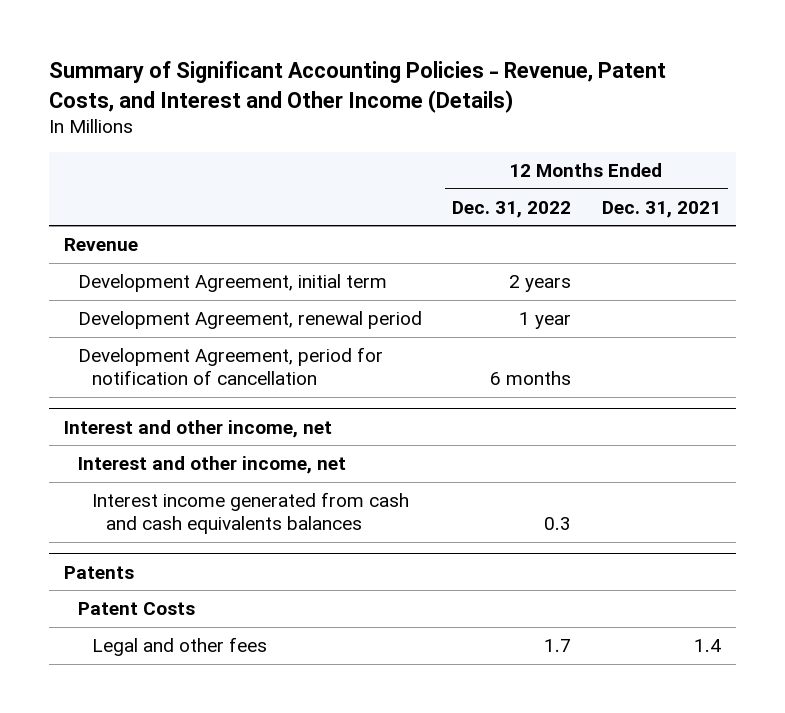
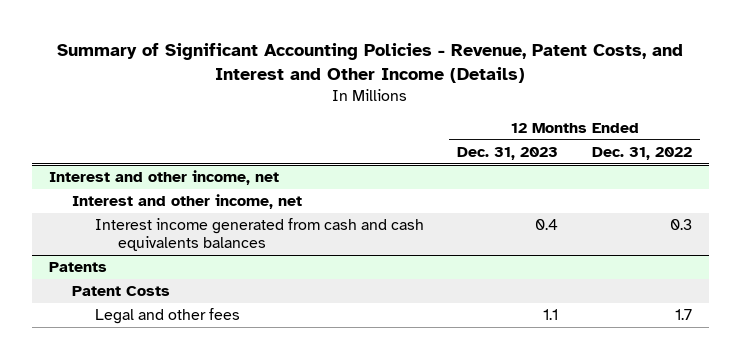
- | 12 Months Ended Dec. 31, 2022 | 12 Months Ended Dec. 31, 2021
+ | 12 Months Ended Dec. 31, 2023 | 12 Months Ended Dec. 31, 2022
- Revenue
- Development Agreement, initial term | 2 years |
- Development Agreement, renewal period | 1 year |
- Development Agreement, period for notification of cancellation | 6 months |

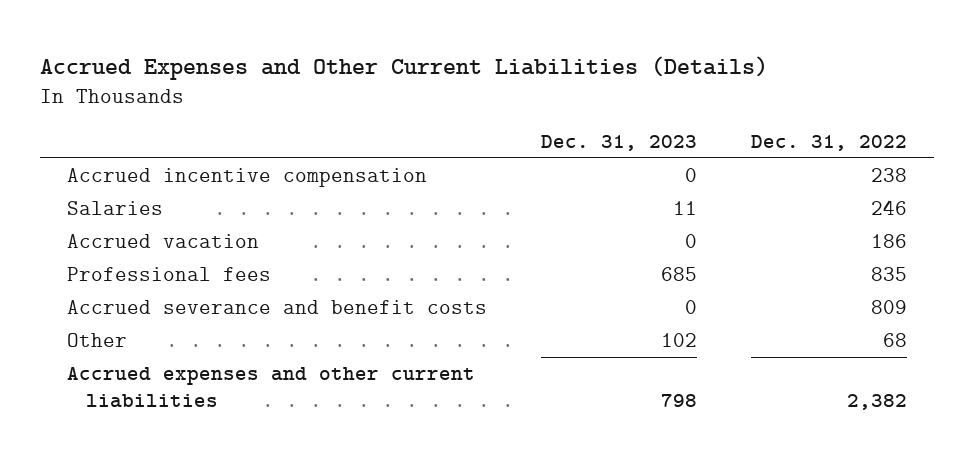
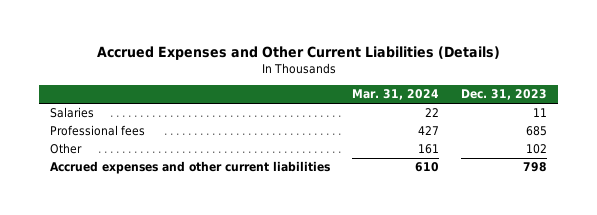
- | Dec. 31, 2023 | Dec. 31, 2022
+ | Mar. 31, 2024 | Dec. 31, 2023
- Accrued incentive compensation | 0 | 238
- Accrued vacation | 0 | 186
- Accrued severance and benefit costs | 0 | 809

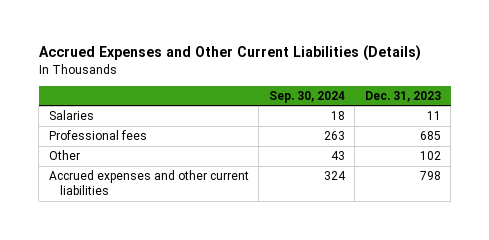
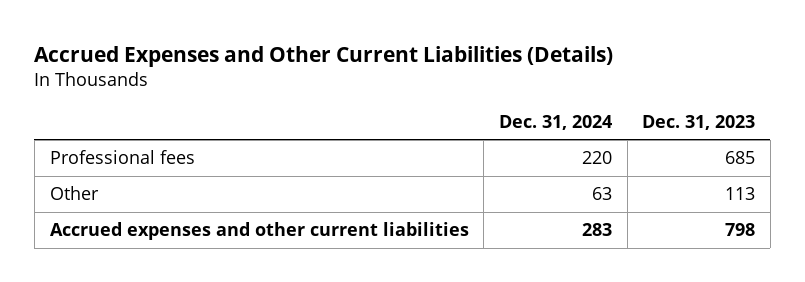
- | Sep. 30, 2024 | Dec. 31, 2023
+ | Dec. 31, 2024 | Dec. 31, 2023
- Salaries | 18 | 11
- Other | 43 | 102
+ Other | 63 | 113

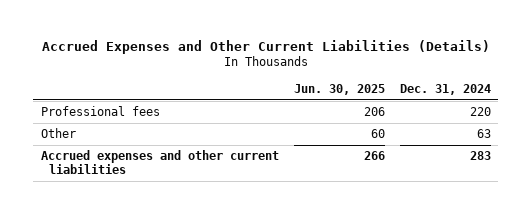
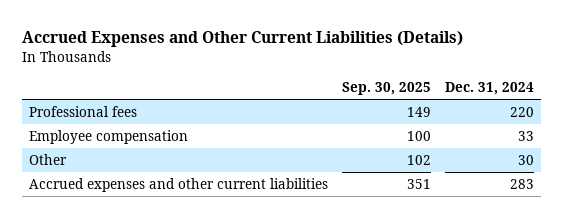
- | Jun. 30, 2025 | Dec. 31, 2024
+ | Sep. 30, 2025 | Dec. 31, 2024
- Other | 60 | 63
+ Employee compensation | 100 | 33
+ Other | 102 | 30

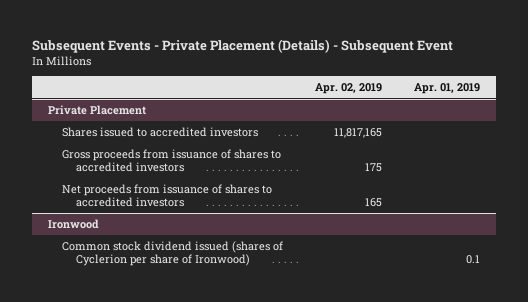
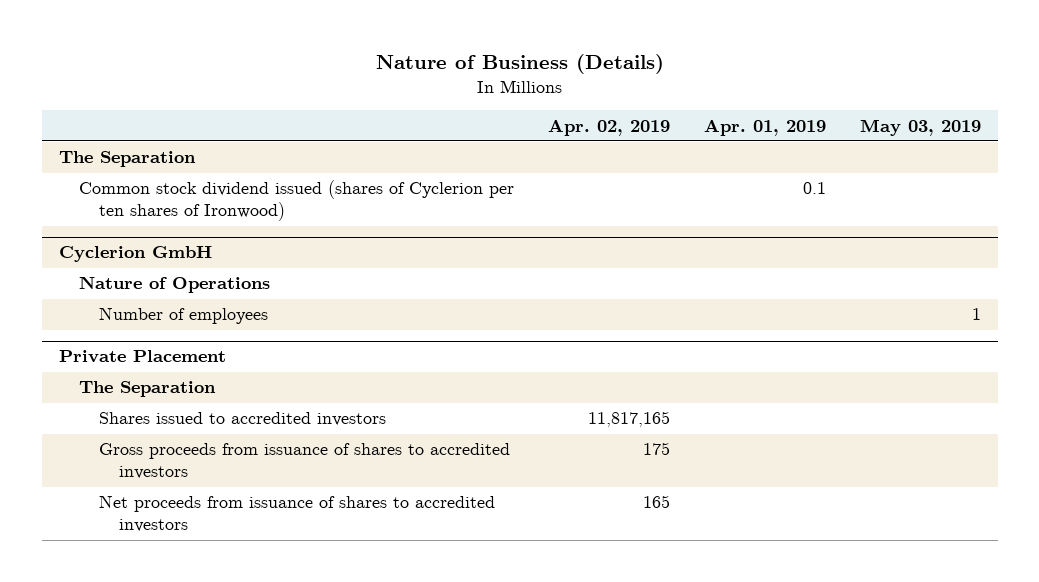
- Subsequent Events - Private Placement (Details) - Subsequent Event
+ Nature of Business (Details)
- | Apr. 02, 2019 | Apr. 01, 2019
+ | Apr. 02, 2019 | Apr. 01, 2019 | May 03, 2019
+ The Separation
+ Common stock dividend issued (shares of Cyclerion per ten shares of Ironwood) | | 0.1 |
+ Cyclerion GmbH
+ Nature of Operations
+ Number of employees | | | 1
@ Private Placement
+ The Separation
- Ironwood
- Common stock dividend issued (shares of Cyclerion per share of Ironwood) | | 0.1

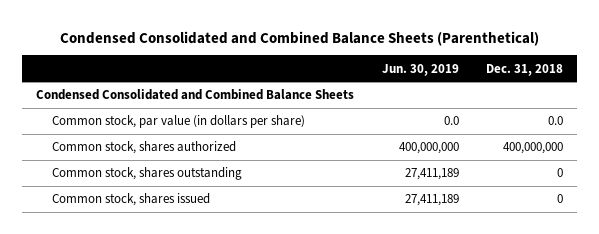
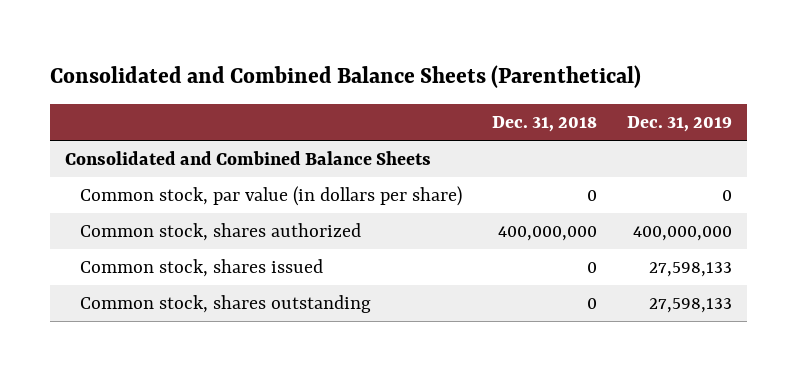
- Condensed Consolidated and Combined Balance Sheets (Parenthetical)
+ Consolidated and Combined Balance Sheets (Parenthetical)
- | Jun. 30, 2019 | Dec. 31, 2018
+ | Dec. 31, 2018 | Dec. 31, 2019
- Condensed Consolidated and Combined Balance Sheets
- Common stock, par value (in dollars per share) | 0.0 | 0.0
+ Consolidated and Combined Balance Sheets
+ Common stock, par value (in dollars per share) | 0 | 0
moved down: Common stock, shares outstanding | 0 | 27,598,133

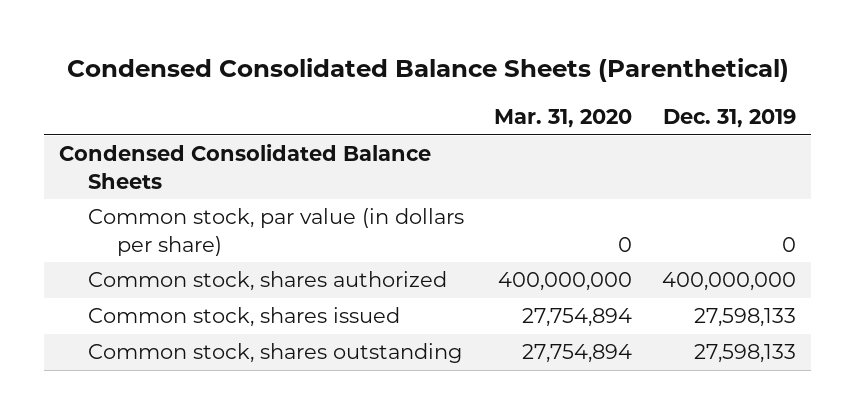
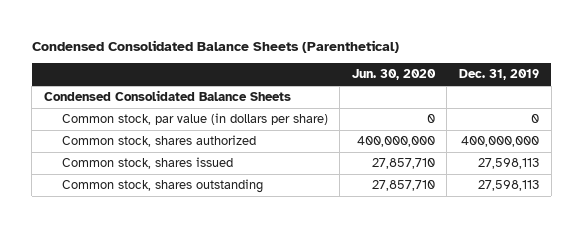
- | Mar. 31, 2020 | Dec. 31, 2019
+ | Jun. 30, 2020 | Dec. 31, 2019
- Common stock, shares issued | 27,754,894 | 27,598,133
- Common stock, shares outstanding | 27,754,894 | 27,598,133
+ Common stock, shares issued | 27,857,710 | 27,598,113
+ Common stock, shares outstanding | 27,857,710 | 27,598,113

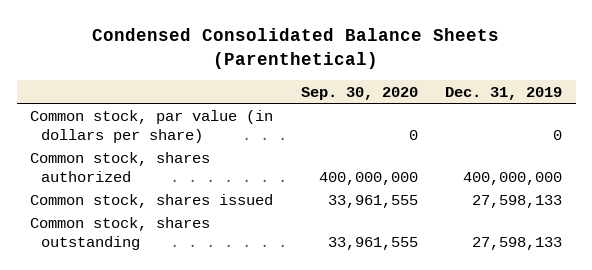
- | Jun. 30, 2020 | Dec. 31, 2019
+ | Sep. 30, 2020 | Dec. 31, 2019
- Condensed Consolidated Balance Sheets
- Common stock, shares issued | 27,857,710 | 27,598,113
- Common stock, shares outstanding | 27,857,710 | 27,598,113
+ Common stock, shares issued | 33,961,555 | 27,598,133
+ Common stock, shares outstanding | 33,961,555 | 27,598,133

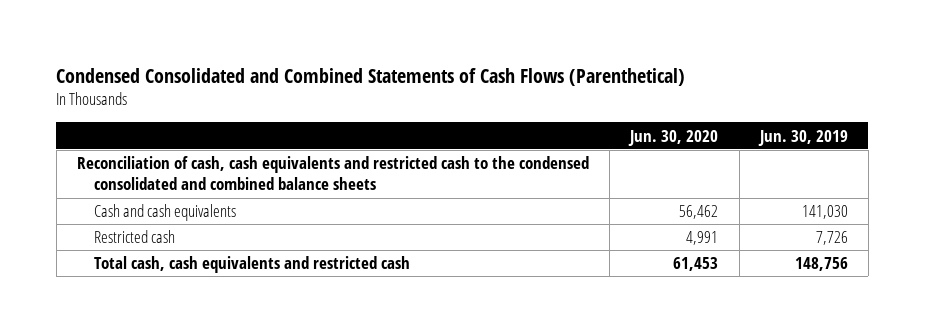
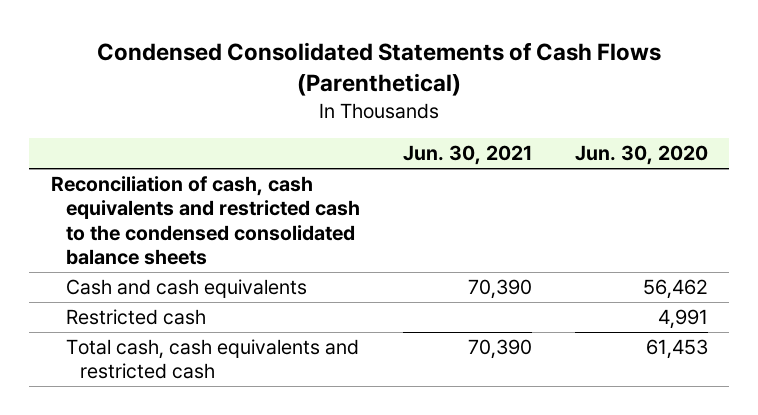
- Condensed Consolidated and Combined Statements of Cash Flows (Parenthetical)
+ Condensed Consolidated Statements of Cash Flows (Parenthetical)
- | Jun. 30, 2020 | Jun. 30, 2019
+ | Jun. 30, 2021 | Jun. 30, 2020
- Reconciliation of cash, cash equivalents and restricted cash to the condensed consolidated and combined balance sheets
+ Reconciliation of cash, cash equivalents and restricted cash to the condensed consolidated balance sheets

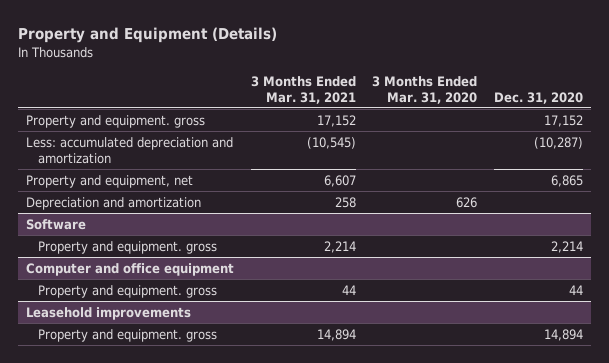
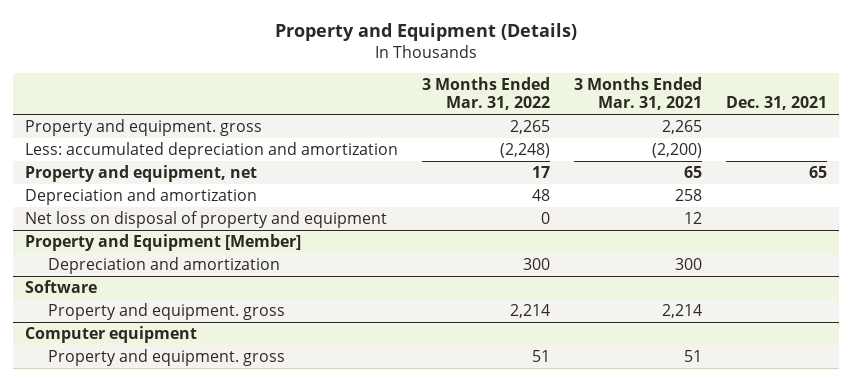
- | 3 Months Ended Mar. 31, 2021 | 3 Months Ended Mar. 31, 2020 | Dec. 31, 2020
+ | 3 Months Ended Mar. 31, 2022 | 3 Months Ended Mar. 31, 2021 | Dec. 31, 2021
- Property and equipment. gross | 17,152 | | 17,152
- Less: accumulated depreciation and amortization | (10,545) | | (10,287)
- Property and equipment, net | 6,607 | | 6,865
+ Property and equipment. gross | 2,265 | 2,265 |
+ Less: accumulated depreciation and amortization | (2,248) | (2,200) |
+ Property and equipment, net | 17 | 65 | 65
+ Net loss on disposal of property and equipment | 0 | 12 |
+ Property and Equipment [Member]
+ Depreciation and amortization | 300 | 300 |
- Computer and office equipment
- Property and equipment. gross | 44 | | 44
- Leasehold improvements
- Property and equipment. gross | 14,894 | | 14,894
+ Computer equipment
+ Property and equipment. gross | 51 | 51 |

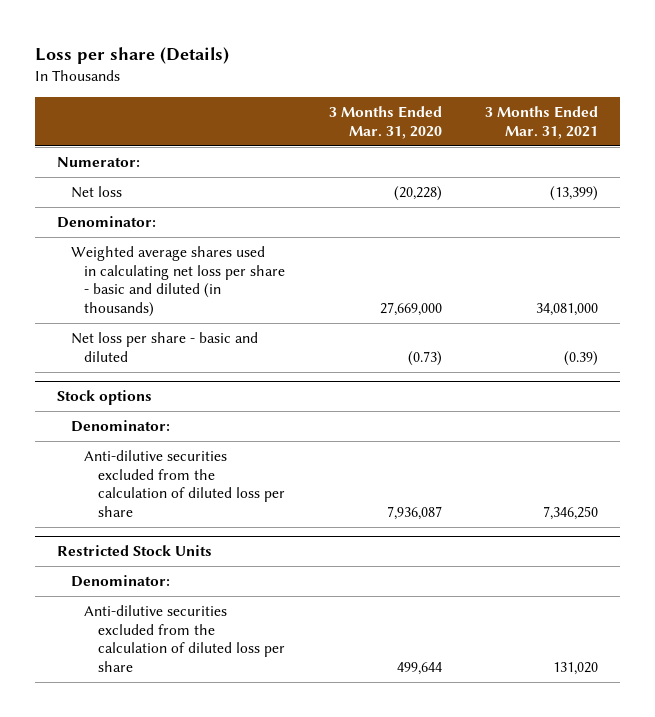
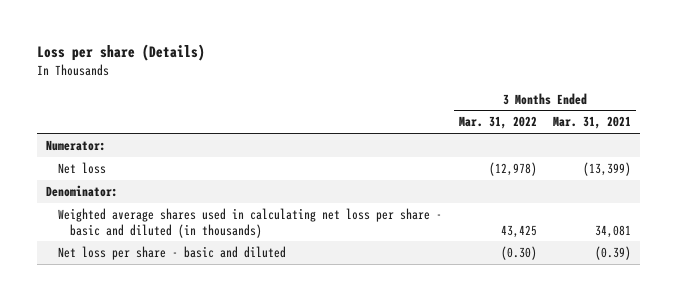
- | 3 Months Ended Mar. 31, 2020 | 3 Months Ended Mar. 31, 2021
+ | 3 Months Ended Mar. 31, 2022 | 3 Months Ended Mar. 31, 2021
- Weighted average shares used in calculating net loss per share - basic and diluted (in thousands) | 27,669,000 | 34,081,000
+ Weighted average shares used in calculating net loss per share - basic and diluted (in thousands) | 43,425 | 34,081
- Stock options
- Denominator:
- Anti-dilutive securities excluded from the calculation of diluted loss per share | 7,936,087 | 7,346,250
- Restricted Stock Units
- Denominator:
- Anti-dilutive securities excluded from the calculation of diluted loss per share | 499,644 | 131,020

